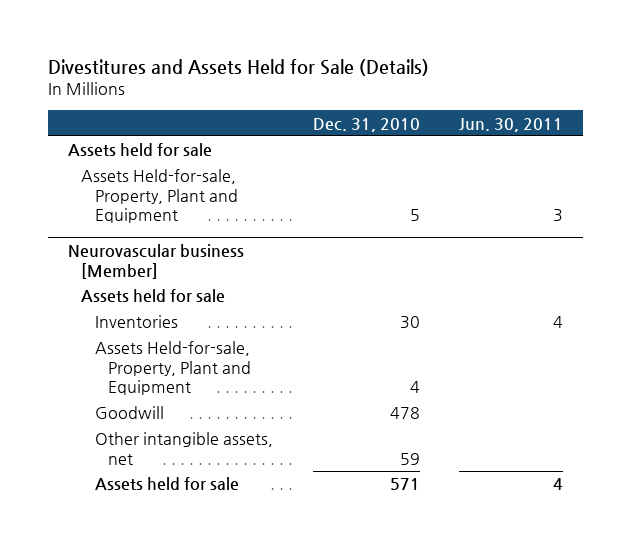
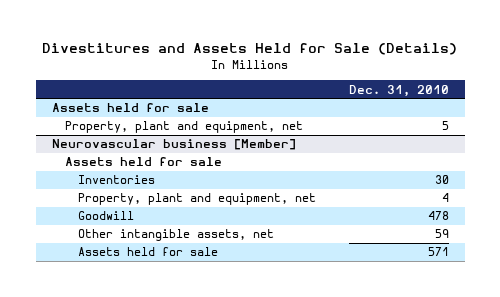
- | Dec. 31, 2010 | Jun. 30, 2011
+ | Dec. 31, 2010
- Assets Held-for-sale, Property, Plant and Equipment | 5 | 3
+ Property, plant and equipment, net | 5
@ Neurovascular business [Member]
- Assets Held-for-sale, Property, Plant and Equipment | 4 |
+ Property, plant and equipment, net | 4

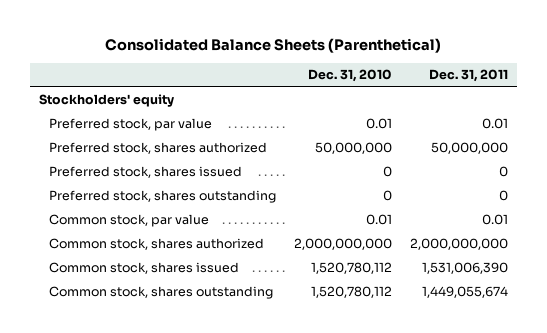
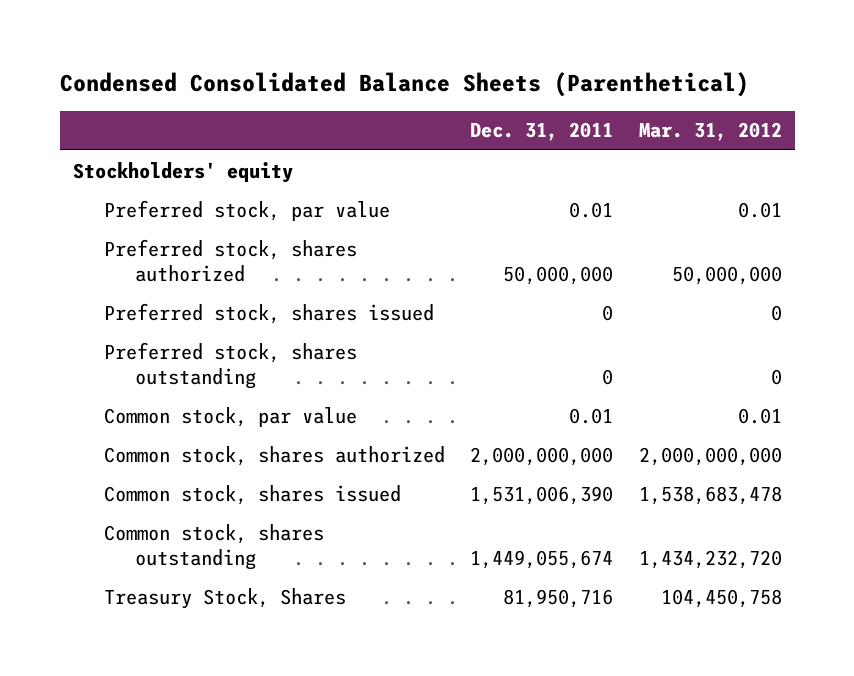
- Consolidated Balance Sheets (Parenthetical)
+ Condensed Consolidated Balance Sheets (Parenthetical)
- | Dec. 31, 2010 | Dec. 31, 2011
+ | Dec. 31, 2011 | Mar. 31, 2012
+ Treasury Stock, Shares | 81,950,716 | 104,450,758

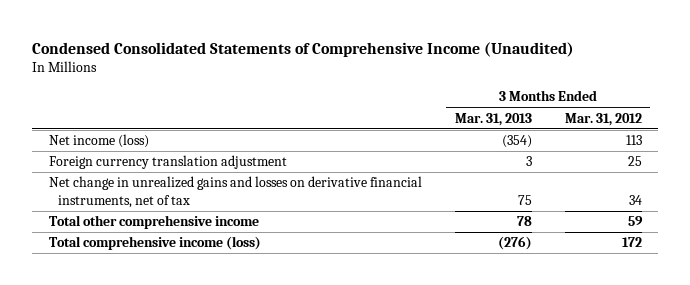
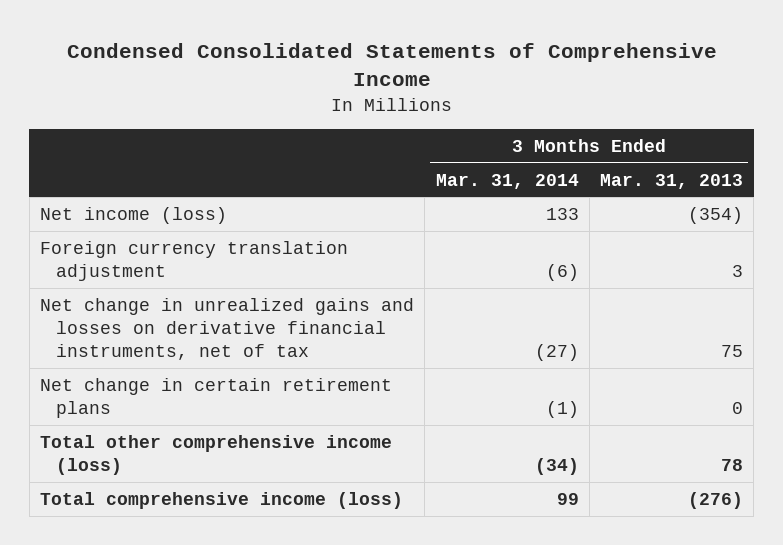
- Condensed Consolidated Statements of Comprehensive Income (Unaudited)
+ Condensed Consolidated Statements of Comprehensive Income
- | 3 Months Ended Mar. 31, 2013 | 3 Months Ended Mar. 31, 2012
+ | 3 Months Ended Mar. 31, 2014 | 3 Months Ended Mar. 31, 2013
- Total other comprehensive income | 78 | 59
+ Net change in certain retirement plans | (1) | 0
+ Total other comprehensive income (loss) | (34) | 78

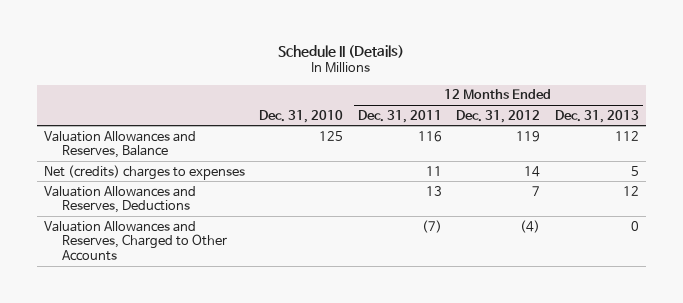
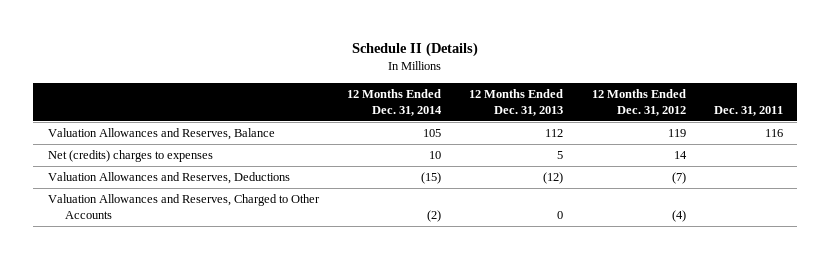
- | Dec. 31, 2010 | 12 Months Ended Dec. 31, 2011 | 12 Months Ended Dec. 31, 2012 | 12 Months Ended Dec. 31, 2013
+ | 12 Months Ended Dec. 31, 2014 | 12 Months Ended Dec. 31, 2013 | 12 Months Ended Dec. 31, 2012 | Dec. 31, 2011
- Valuation Allowances and Reserves, Deductions | | 13 | 7 | 12
+ Valuation Allowances and Reserves, Deductions | (15) | (12) | (7) |

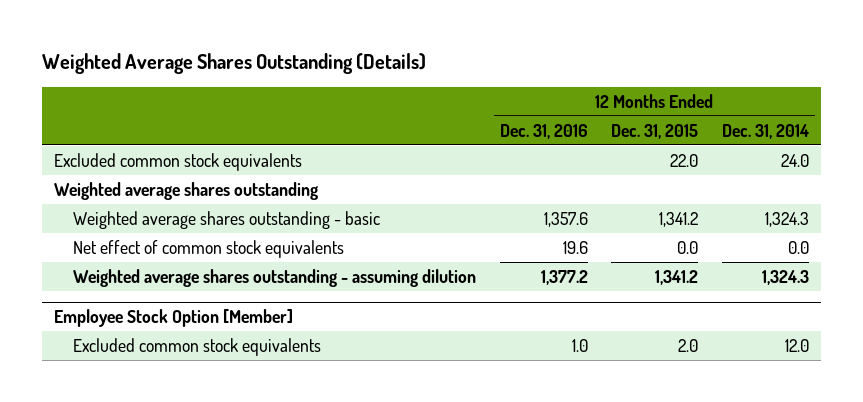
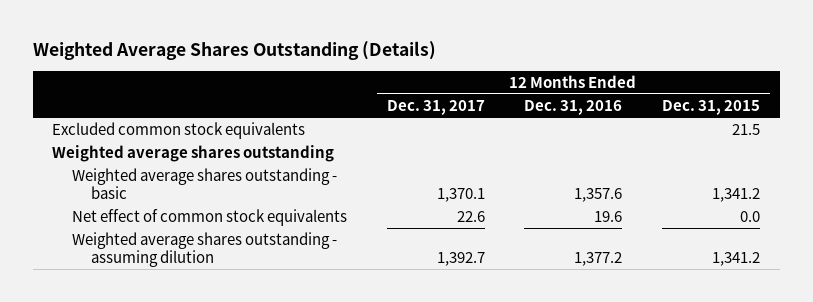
- | 12 Months Ended Dec. 31, 2016 | 12 Months Ended Dec. 31, 2015 | 12 Months Ended Dec. 31, 2014
+ | 12 Months Ended Dec. 31, 2017 | 12 Months Ended Dec. 31, 2016 | 12 Months Ended Dec. 31, 2015
- Excluded common stock equivalents | | 22.0 | 24.0
+ Excluded common stock equivalents | | | 21.5
- Employee Stock Option [Member]
- Excluded common stock equivalents | 1.0 | 2.0 | 12.0

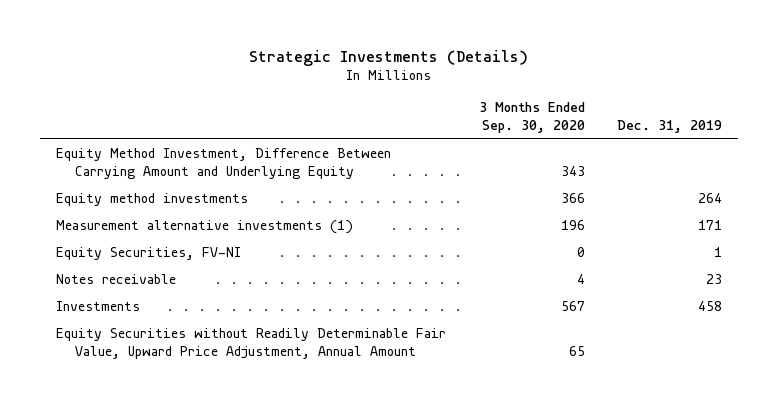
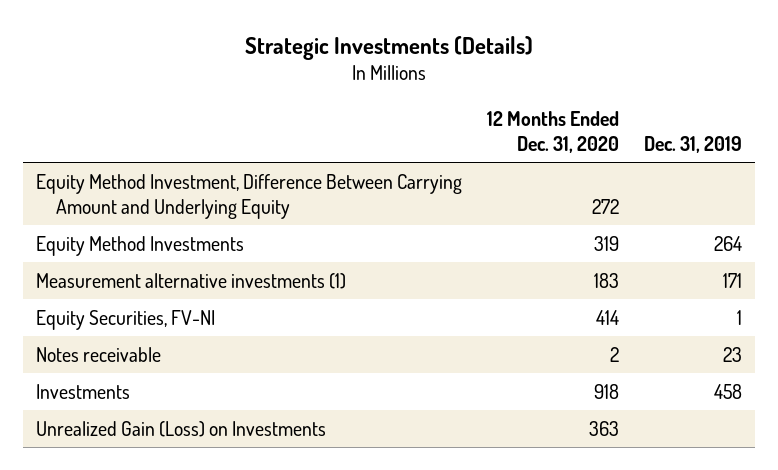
- | 3 Months Ended Sep. 30, 2020 | Dec. 31, 2019
+ | 12 Months Ended Dec. 31, 2020 | Dec. 31, 2019
- Equity method investments | 366 | 264
+ Equity Method Investments | 319 | 264
- Equity Securities without Readily Determinable Fair Value, Upward Price Adjustment, Annual Amount | 65 |
+ Unrealized Gain (Loss) on Investments | 363 |

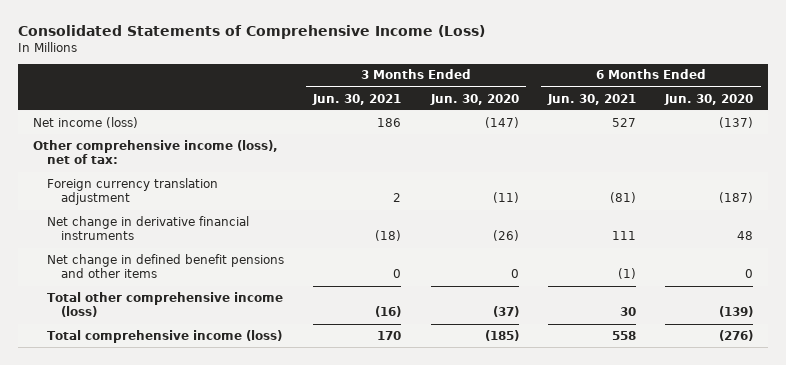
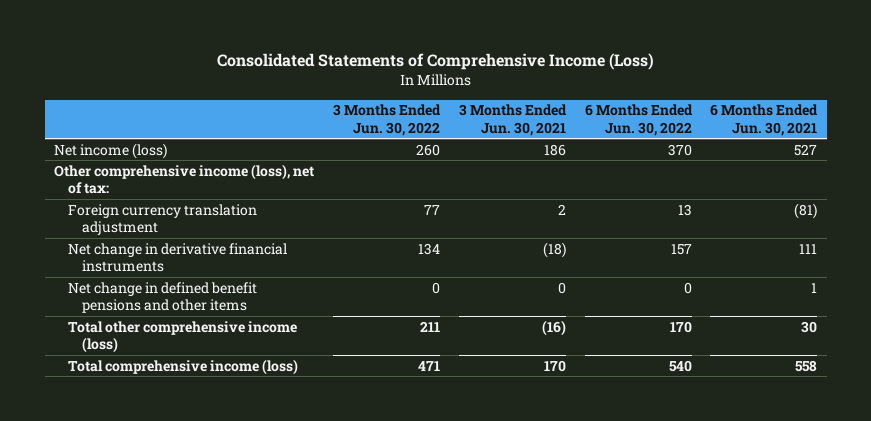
- | 3 Months Ended Jun. 30, 2021 | 3 Months Ended Jun. 30, 2020 | 6 Months Ended Jun. 30, 2021 | 6 Months Ended Jun. 30, 2020
+ | 3 Months Ended Jun. 30, 2022 | 3 Months Ended Jun. 30, 2021 | 6 Months Ended Jun. 30, 2022 | 6 Months Ended Jun. 30, 2021
- Net change in defined benefit pensions and other items | 0 | 0 | (1) | 0
+ Net change in defined benefit pensions and other items | 0 | 0 | 0 | 1

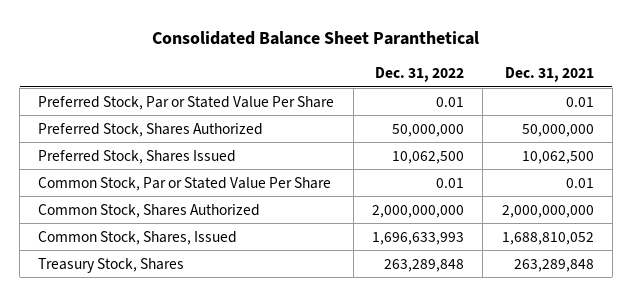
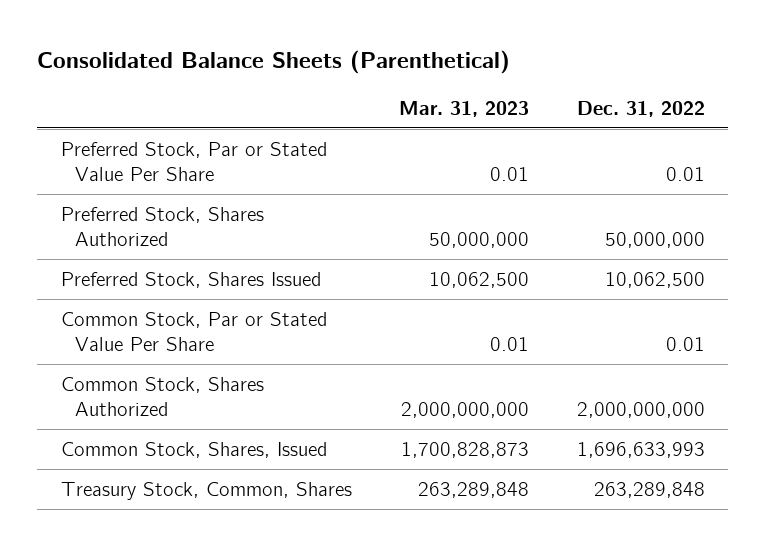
- Consolidated Balance Sheet Paranthetical
+ Consolidated Balance Sheets (Parenthetical)
- | Dec. 31, 2022 | Dec. 31, 2021
+ | Mar. 31, 2023 | Dec. 31, 2022
- Treasury Stock, Shares | 263,289,848 | 263,289,848
+ Treasury Stock, Common, Shares | 263,289,848 | 263,289,848

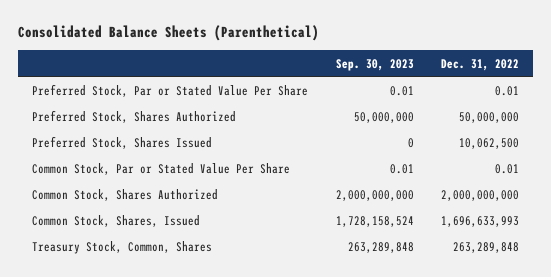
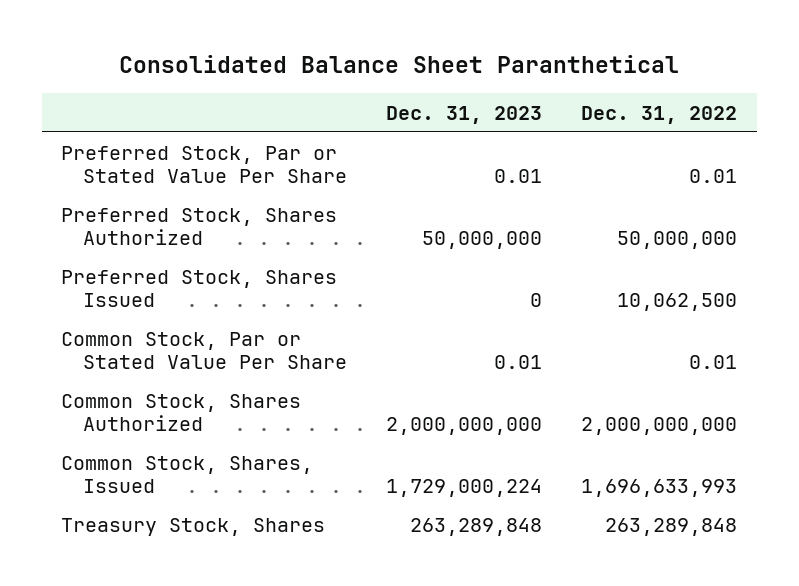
- Consolidated Balance Sheets (Parenthetical)
+ Consolidated Balance Sheet Paranthetical
- | Sep. 30, 2023 | Dec. 31, 2022
+ | Dec. 31, 2023 | Dec. 31, 2022
- Treasury Stock, Common, Shares | 263,289,848 | 263,289,848
+ Treasury Stock, Shares | 263,289,848 | 263,289,848

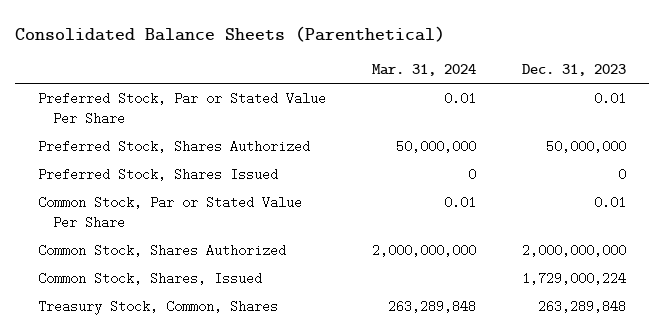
- Consolidated Balance Sheet Paranthetical
+ Consolidated Balance Sheets (Parenthetical)
- | Dec. 31, 2023 | Dec. 31, 2022
+ | Mar. 31, 2024 | Dec. 31, 2023
- Treasury Stock, Shares | 263,289,848 | 263,289,848
+ Treasury Stock, Common, Shares | 263,289,848 | 263,289,848

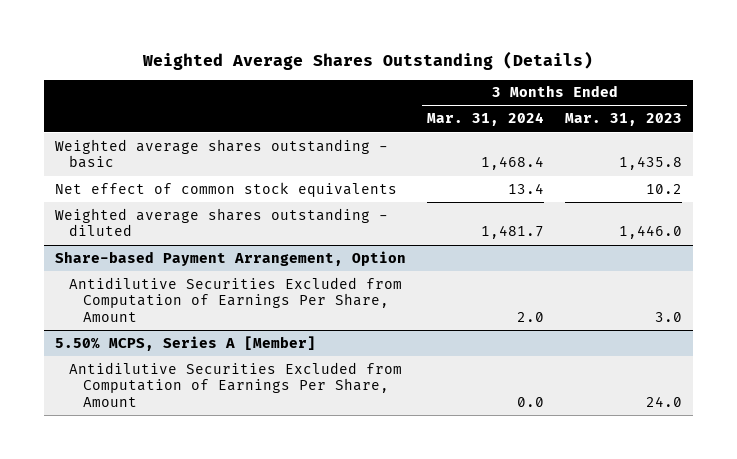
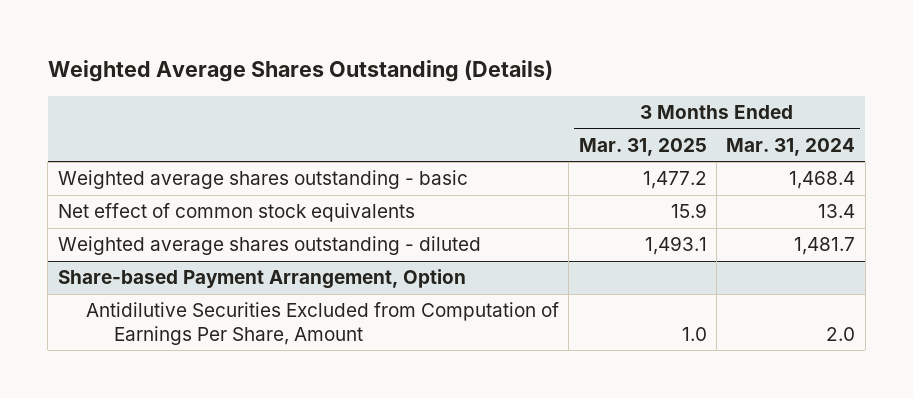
- | 3 Months Ended Mar. 31, 2024 | 3 Months Ended Mar. 31, 2023
+ | 3 Months Ended Mar. 31, 2025 | 3 Months Ended Mar. 31, 2024
- 5.50% MCPS, Series A [Member]
- Antidilutive Securities Excluded from Computation of Earnings Per Share, Amount | 0.0 | 24.0

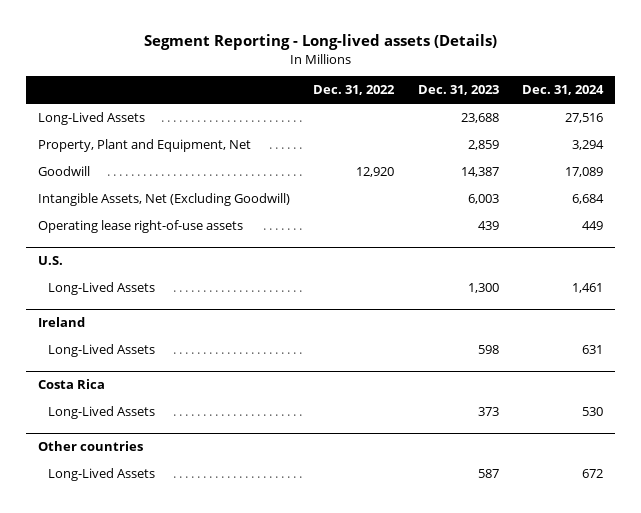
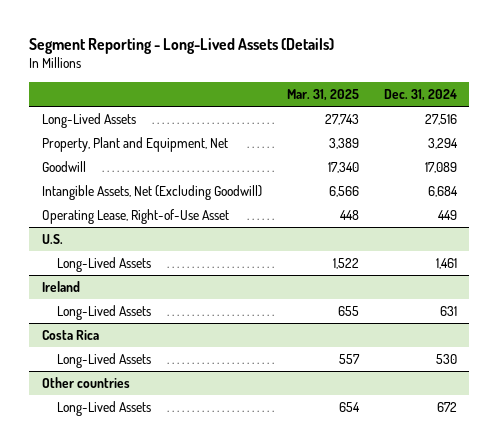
- Segment Reporting - Long-lived assets (Details)
+ Segment Reporting - Long-Lived Assets (Details)
- | Dec. 31, 2022 | Dec. 31, 2023 | Dec. 31, 2024
+ | Mar. 31, 2025 | Dec. 31, 2024
- Operating lease right-of-use assets | | 439 | 449
+ Operating Lease, Right-of-Use Asset | 448 | 449

